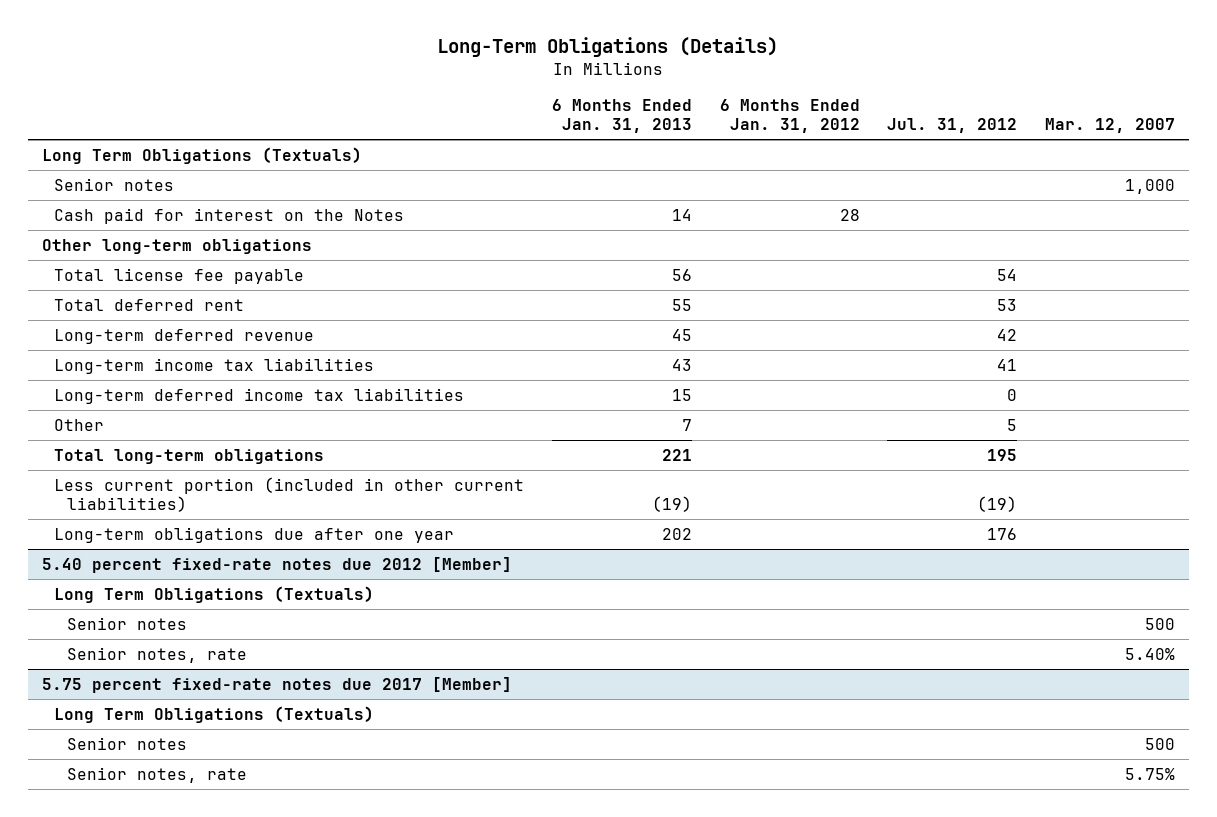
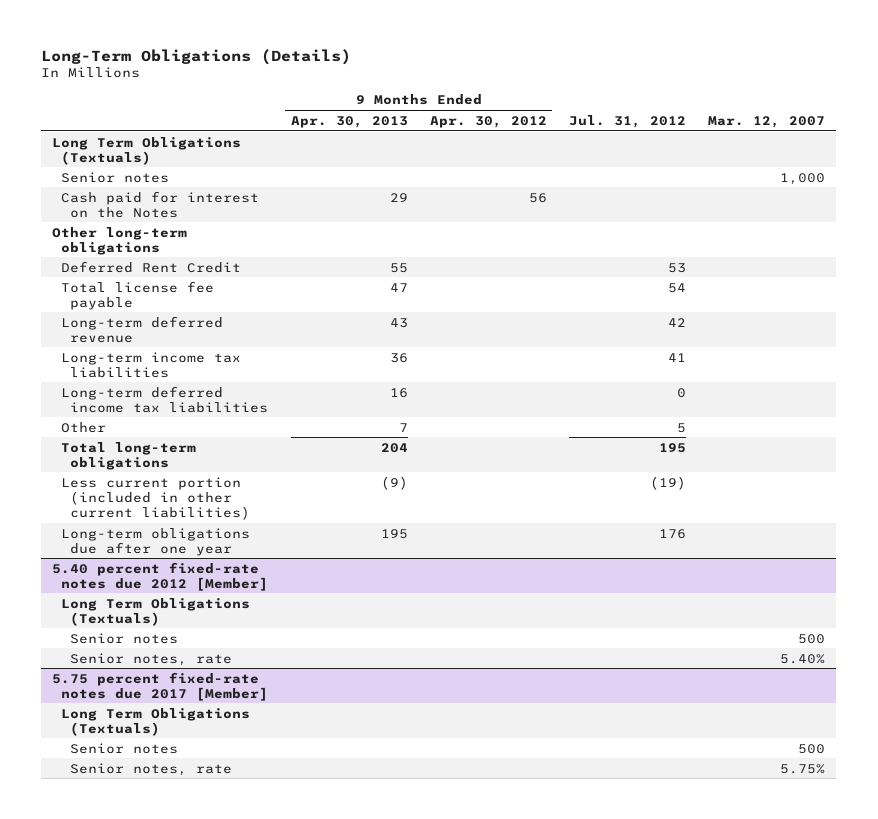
- | 6 Months Ended Jan. 31, 2013 | 6 Months Ended Jan. 31, 2012 | Jul. 31, 2012 | Mar. 12, 2007
+ | 9 Months Ended Apr. 30, 2013 | 9 Months Ended Apr. 30, 2012 | Jul. 31, 2012 | Mar. 12, 2007
+ Deferred Rent Credit | 55 | | 53 |
- Total deferred rent | 55 | | 53 |

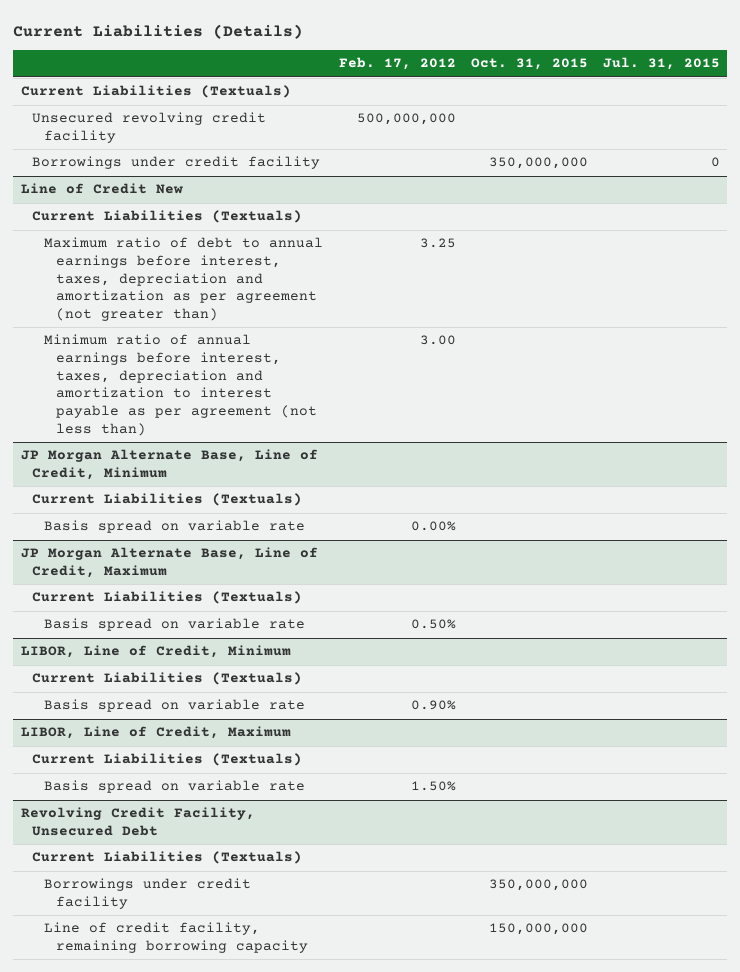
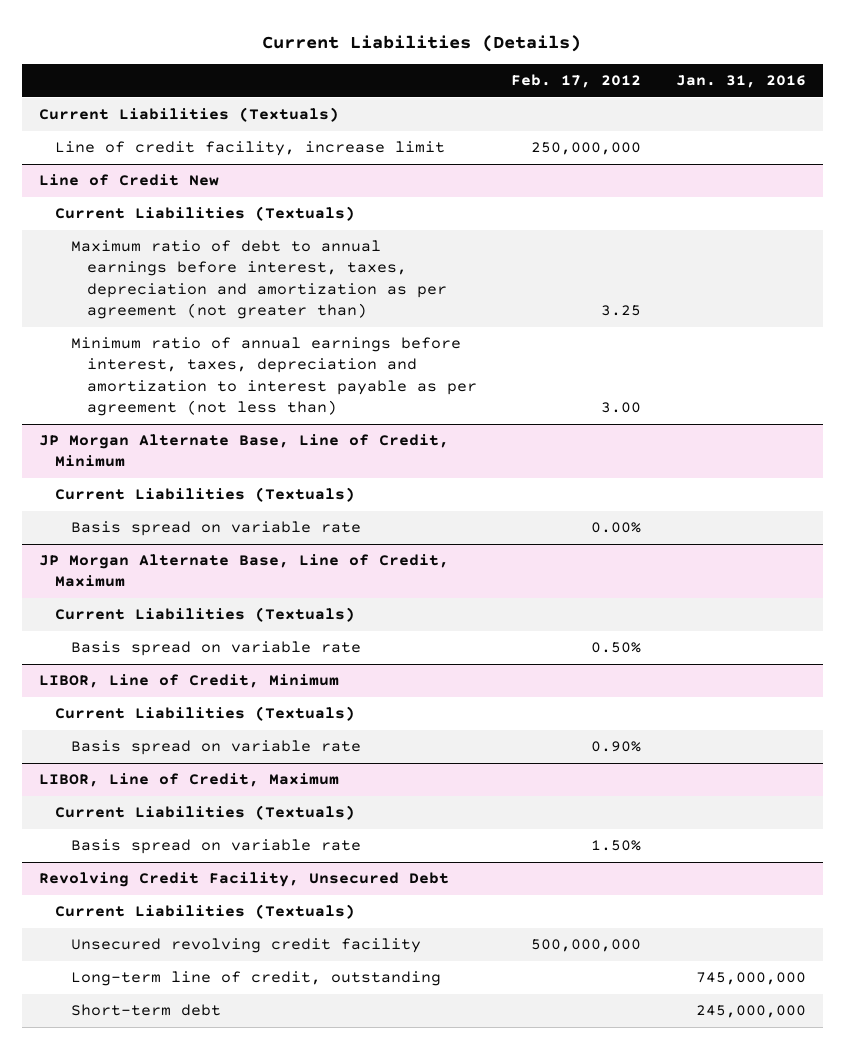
- | Feb. 17, 2012 | Oct. 31, 2015 | Jul. 31, 2015
+ | Feb. 17, 2012 | Jan. 31, 2016
- Unsecured revolving credit facility | 500,000,000 | |
- Borrowings under credit facility | | 350,000,000 | 0
+ Line of credit facility, increase limit | 250,000,000 |
@ Revolving Credit Facility, Unsecured Debt
- Borrowings under credit facility | | 350,000,000 |
- Line of credit facility, remaining borrowing capacity | | 150,000,000 |
+ Unsecured revolving credit facility | 500,000,000 |
+ Long-term line of credit, outstanding | | 745,000,000
+ Short-term debt | | 245,000,000

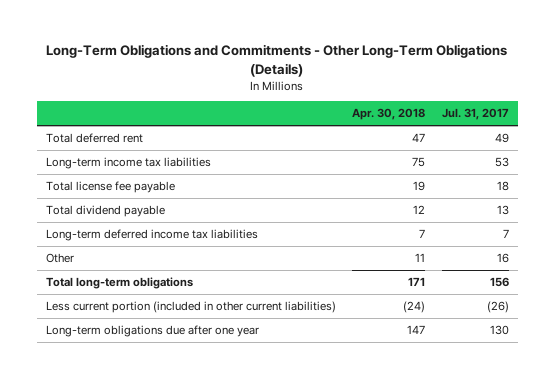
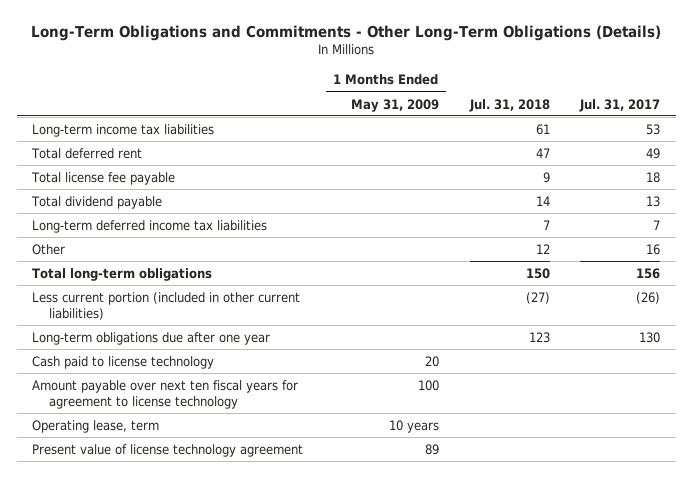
- | Apr. 30, 2018 | Jul. 31, 2017
+ | 1 Months Ended May 31, 2009 | Jul. 31, 2018 | Jul. 31, 2017
moved down: Total deferred rent | | 47 | 49
+ Cash paid to license technology | 20 | |
+ Amount payable over next ten fiscal years for agreement to license technology | 100 | |
+ Operating lease, term | 10 years | |
+ Present value of license technology agreement | 89 | |

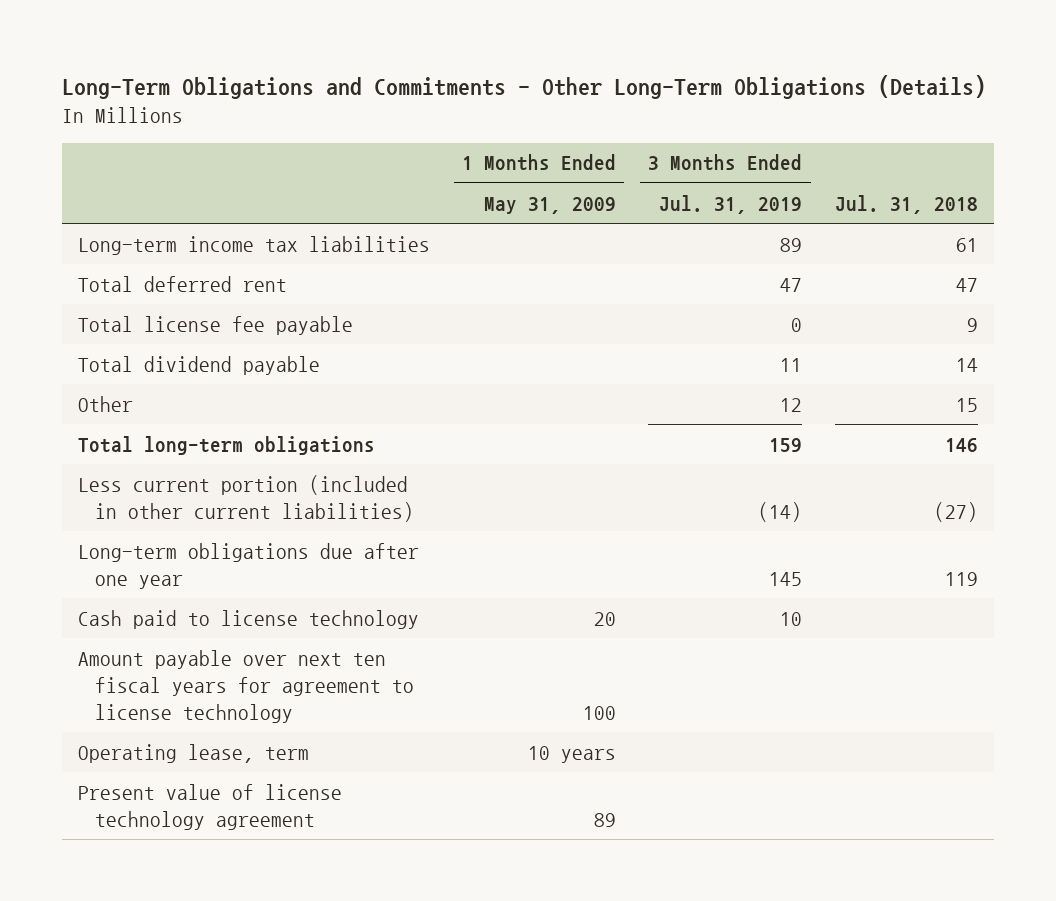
- | 1 Months Ended May 31, 2009 | Jul. 31, 2018 | Jul. 31, 2017
+ | 1 Months Ended May 31, 2009 | 3 Months Ended Jul. 31, 2019 | Jul. 31, 2018
- Long-term deferred income tax liabilities | | 7 | 7
- Other | | 12 | 16
- Total long-term obligations | | 150 | 156
+ Other | | 12 | 15
+ Total long-term obligations | | 159 | 146
- Long-term obligations due after one year | | 123 | 130
+ Long-term obligations due after one year | | 145 | 119

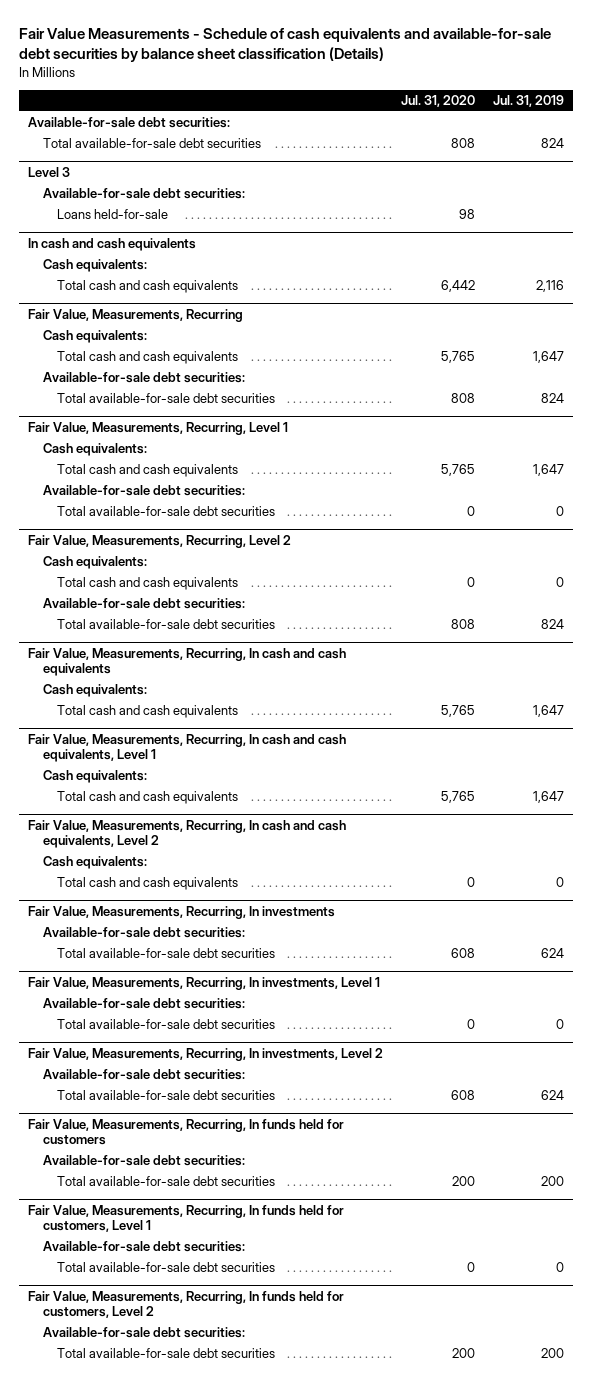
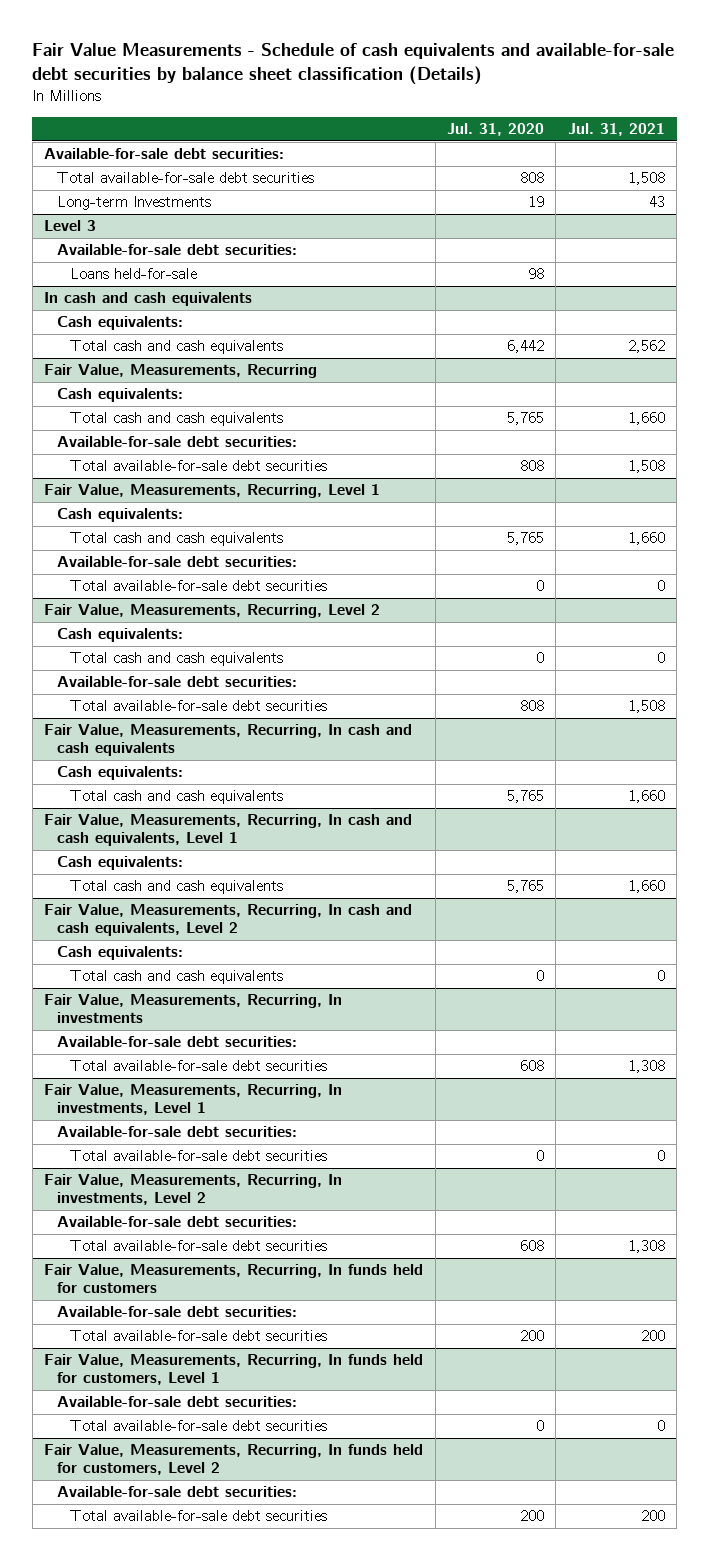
- | Jul. 31, 2020 | Jul. 31, 2019
+ | Jul. 31, 2020 | Jul. 31, 2021
+ Long-term Investments | 19 | 43

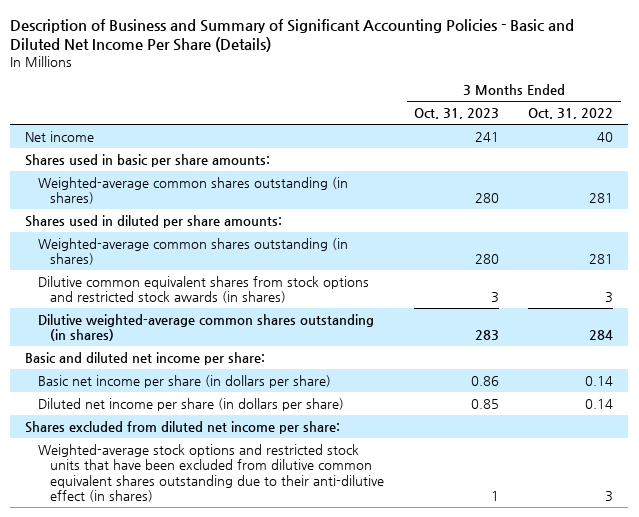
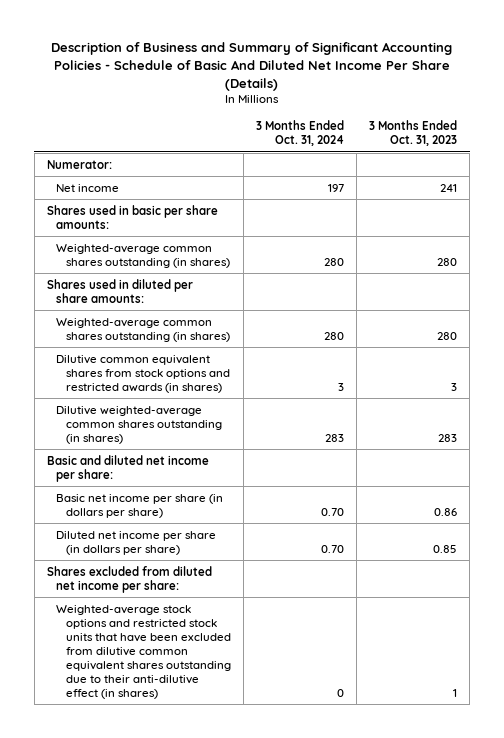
- Description of Business and Summary of Significant Accounting Policies - Basic and Diluted Net Income Per Share (Details)
+ Description of Business and Summary of Significant Accounting Policies - Schedule of Basic And Diluted Net Income Per Share (Details)
- | 3 Months Ended Oct. 31, 2023 | 3 Months Ended Oct. 31, 2022
+ | 3 Months Ended Oct. 31, 2024 | 3 Months Ended Oct. 31, 2023
+ Numerator:
- Dilutive common equivalent shares from stock options and restricted stock awards (in shares) | 3 | 3
+ Dilutive common equivalent shares from stock options and restricted awards (in shares) | 3 | 3

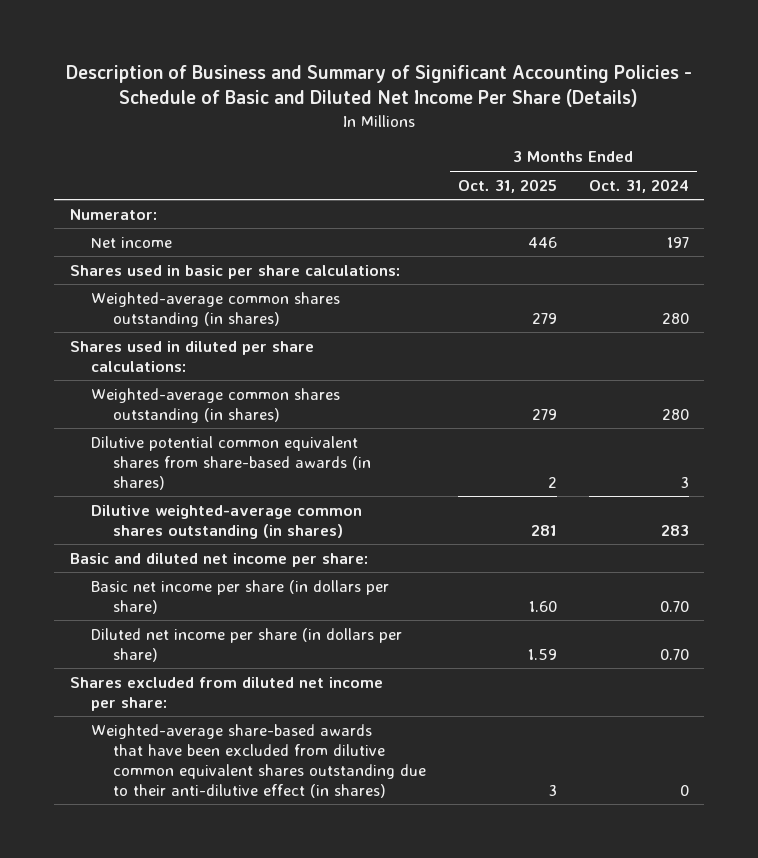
- Description of Business and Summary of Significant Accounting Policies - Schedule of Basic And Diluted Net Income Per Share (Details)
+ Description of Business and Summary of Significant Accounting Policies - Schedule of Basic and Diluted Net Income Per Share (Details)
- | 3 Months Ended Oct. 31, 2024 | 3 Months Ended Oct. 31, 2023
+ | 3 Months Ended Oct. 31, 2025 | 3 Months Ended Oct. 31, 2024
- Shares used in basic per share amounts:
+ Shares used in basic per share calculations:
- Shares used in diluted per share amounts:
+ Shares used in diluted per share calculations:
- Dilutive common equivalent shares from stock options and restricted awards (in shares) | 3 | 3
+ Dilutive potential common equivalent shares from share-based awards (in shares) | 2 | 3
- Weighted-average stock options and restricted stock units that have been excluded from dilutive common equivalent shares outstanding due to their anti-dilutive effect (in shares) | 0 | 1
+ Weighted-average share-based awards that have been excluded from dilutive common equivalent shares outstanding due to their anti-dilutive effect (in shares) | 3 | 0

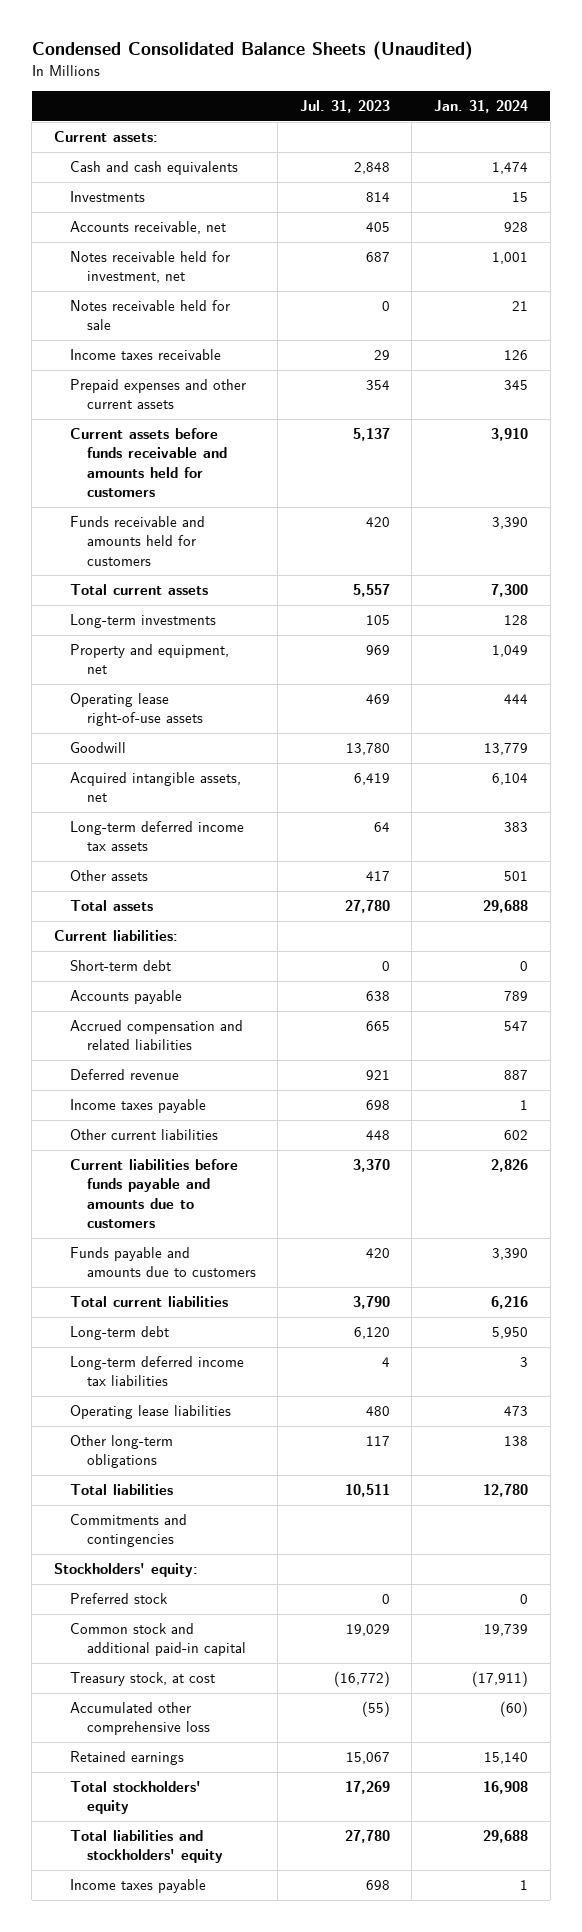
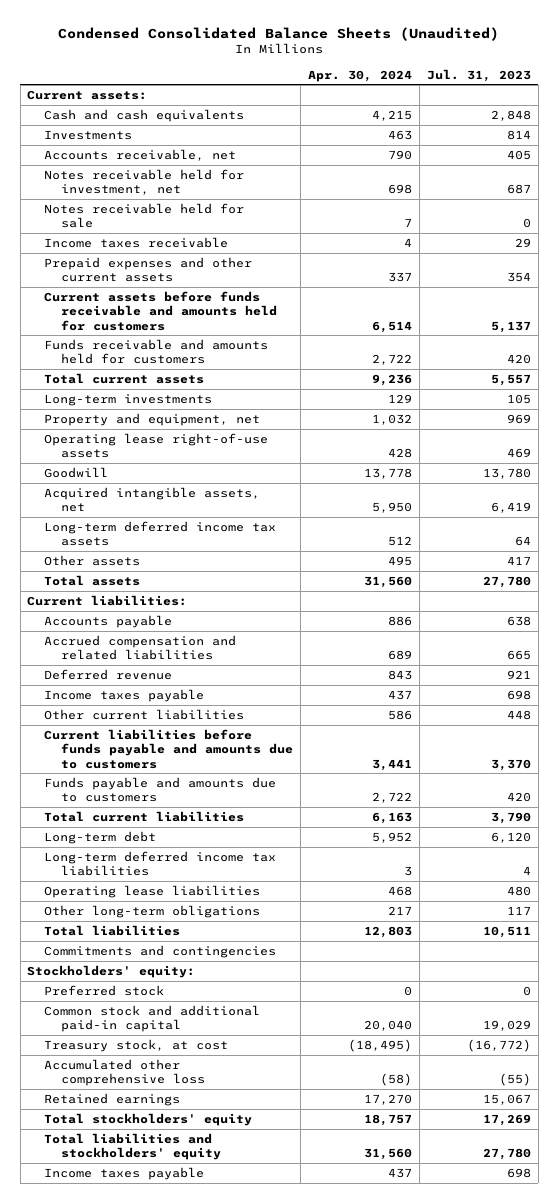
- | Jul. 31, 2023 | Jan. 31, 2024
+ | Apr. 30, 2024 | Jul. 31, 2023
- Short-term debt | 0 | 0

